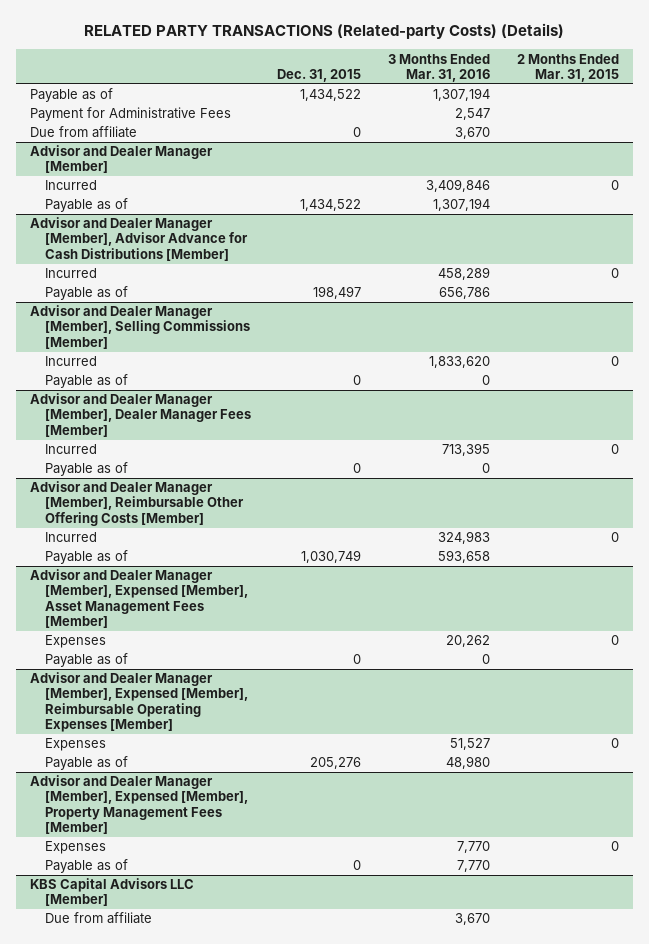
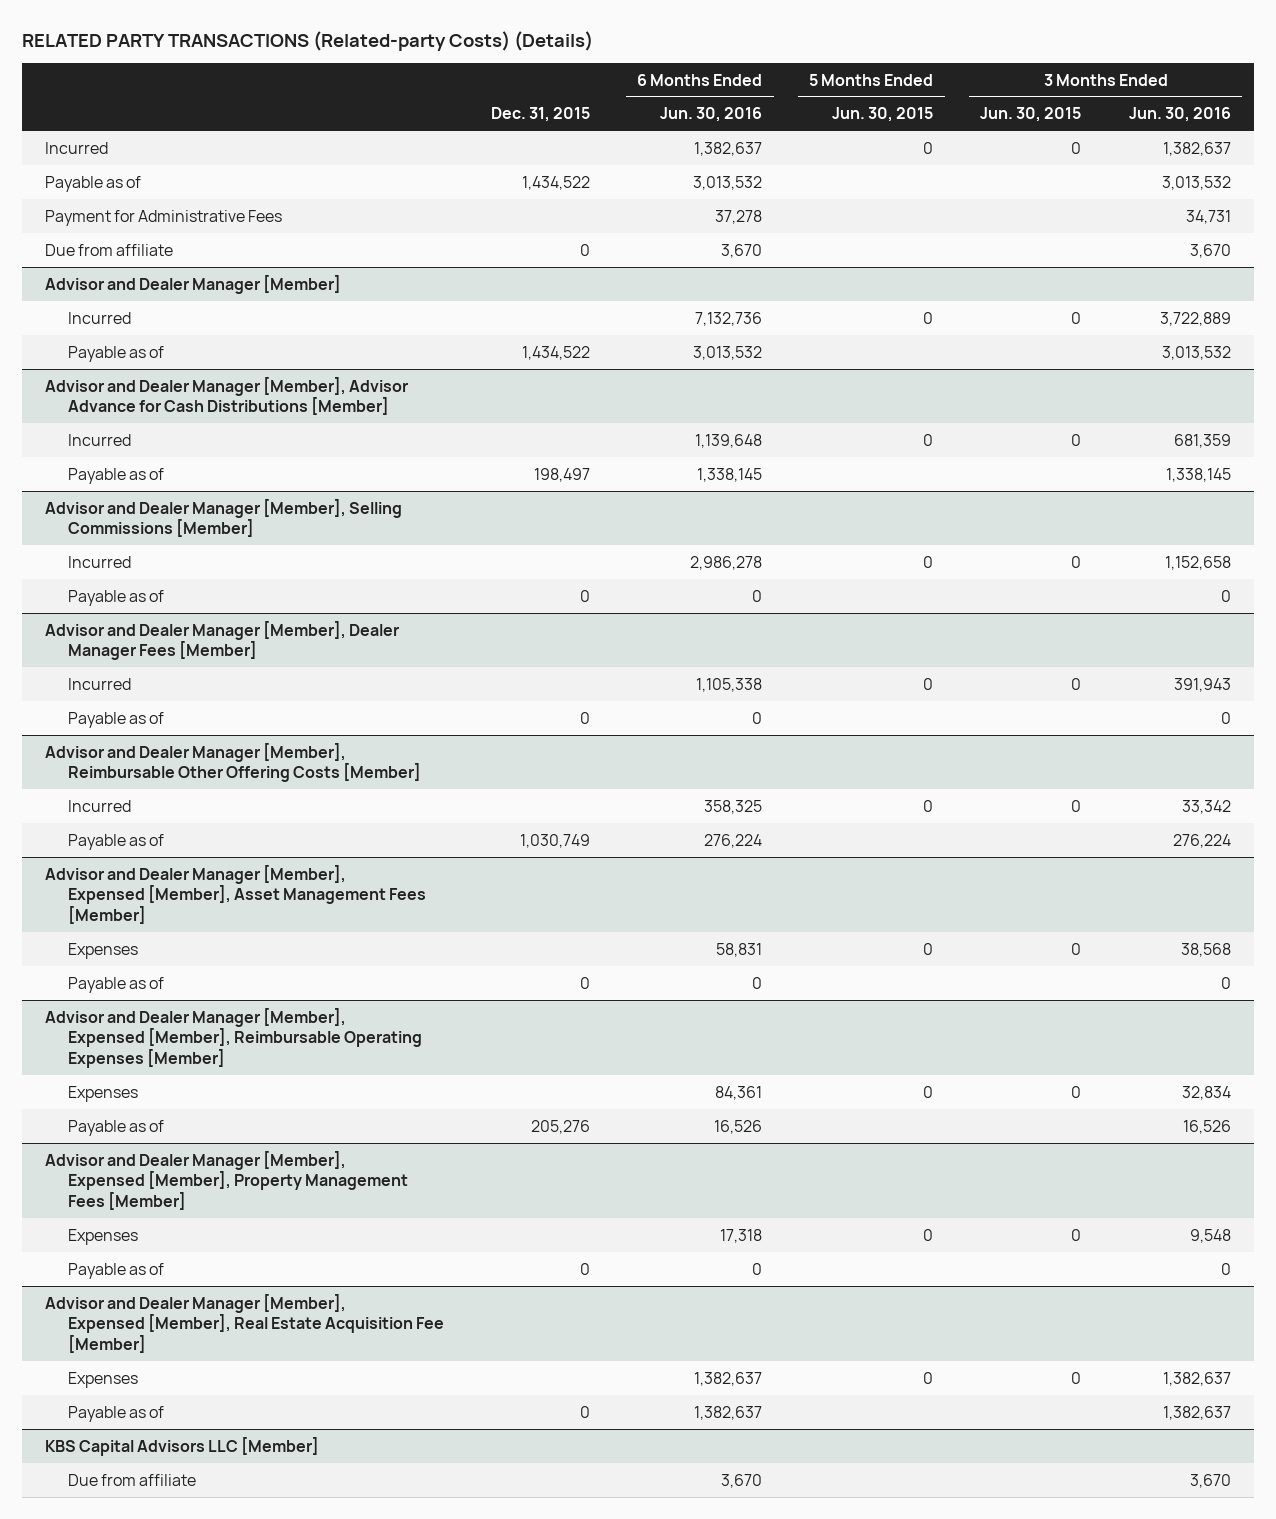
- | Dec. 31, 2015 | 3 Months Ended Mar. 31, 2016 | 2 Months Ended Mar. 31, 2015
+ | Dec. 31, 2015 | 6 Months Ended Jun. 30, 2016 | 5 Months Ended Jun. 30, 2015 | 3 Months Ended Jun. 30, 2015 | 3 Months Ended Jun. 30, 2016
+ Incurred | | 1,382,637 | 0 | 0 | 1,382,637
+ Advisor and Dealer Manager [Member], Expensed [Member], Real Estate Acquisition Fee [Member]
+ Expenses | | 1,382,637 | 0 | 0 | 1,382,637
+ Payable as of | 0 | 1,382,637 | | | 1,382,637

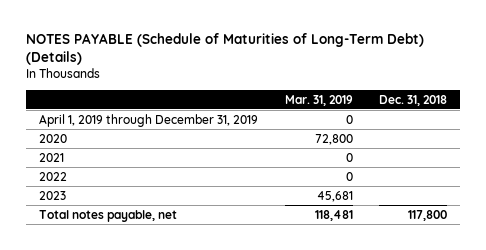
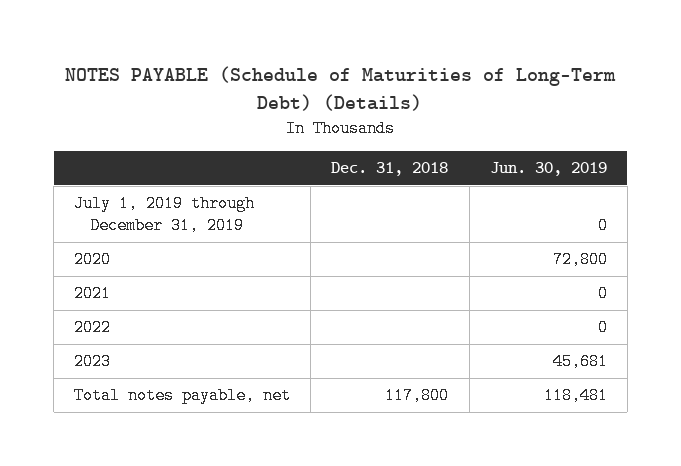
- | Mar. 31, 2019 | Dec. 31, 2018
+ | Dec. 31, 2018 | Jun. 30, 2019
- April 1, 2019 through December 31, 2019 | 0 |
+ July 1, 2019 through December 31, 2019 | | 0

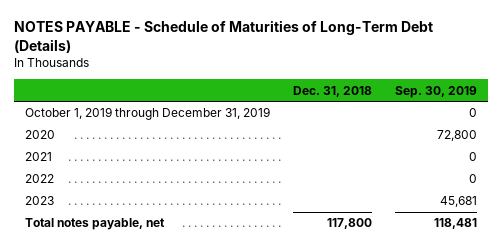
- NOTES PAYABLE (Schedule of Maturities of Long-Term Debt) (Details)
+ NOTES PAYABLE - Schedule of Maturities of Long-Term Debt (Details)
- | Dec. 31, 2018 | Jun. 30, 2019
+ | Dec. 31, 2018 | Sep. 30, 2019
- July 1, 2019 through December 31, 2019 | | 0
+ October 1, 2019 through December 31, 2019 | | 0

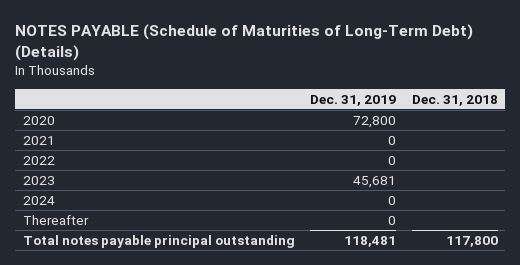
- NOTES PAYABLE - Schedule of Maturities of Long-Term Debt (Details)
+ NOTES PAYABLE (Schedule of Maturities of Long-Term Debt) (Details)
- | Dec. 31, 2018 | Sep. 30, 2019
+ | Dec. 31, 2019 | Dec. 31, 2018
- October 1, 2019 through December 31, 2019 | | 0
- Total notes payable, net | 117,800 | 118,481
+ 2024 | 0 |
+ Thereafter | 0 |
+ Total notes payable principal outstanding | 118,481 | 117,800

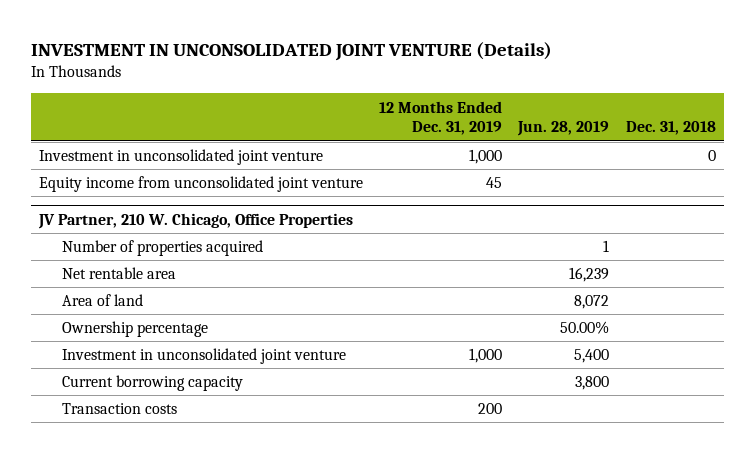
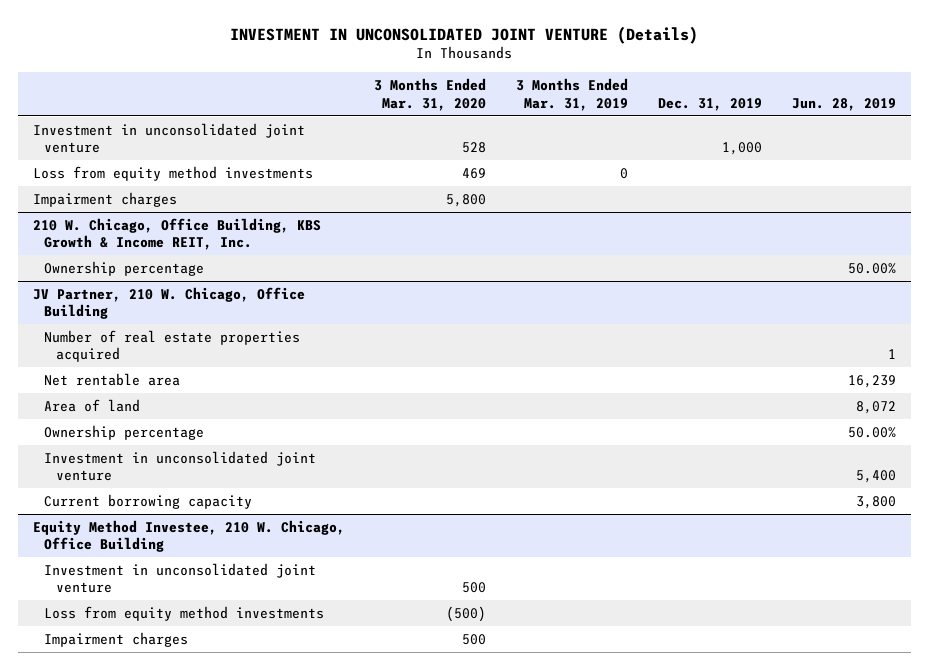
- | 12 Months Ended Dec. 31, 2019 | Jun. 28, 2019 | Dec. 31, 2018
+ | 3 Months Ended Mar. 31, 2020 | 3 Months Ended Mar. 31, 2019 | Dec. 31, 2019 | Jun. 28, 2019
- Equity income from unconsolidated joint venture | 45 | |
- JV Partner, 210 W. Chicago, Office Properties
- Number of properties acquired | | 1 |
+ Loss from equity method investments | 469 | 0 | |
+ Impairment charges | 5,800 | | |
+ 210 W. Chicago, Office Building, KBS Growth & Income REIT, Inc.
+ Ownership percentage | | | | 50.00%
+ JV Partner, 210 W. Chicago, Office Building
+ Number of real estate properties acquired | | | | 1
- Transaction costs | 200 | |
+ Equity Method Investee, 210 W. Chicago, Office Building
+ Investment in unconsolidated joint venture | 500 | | |
+ Loss from equity method investments | (500) | | |
+ Impairment charges | 500 | | |

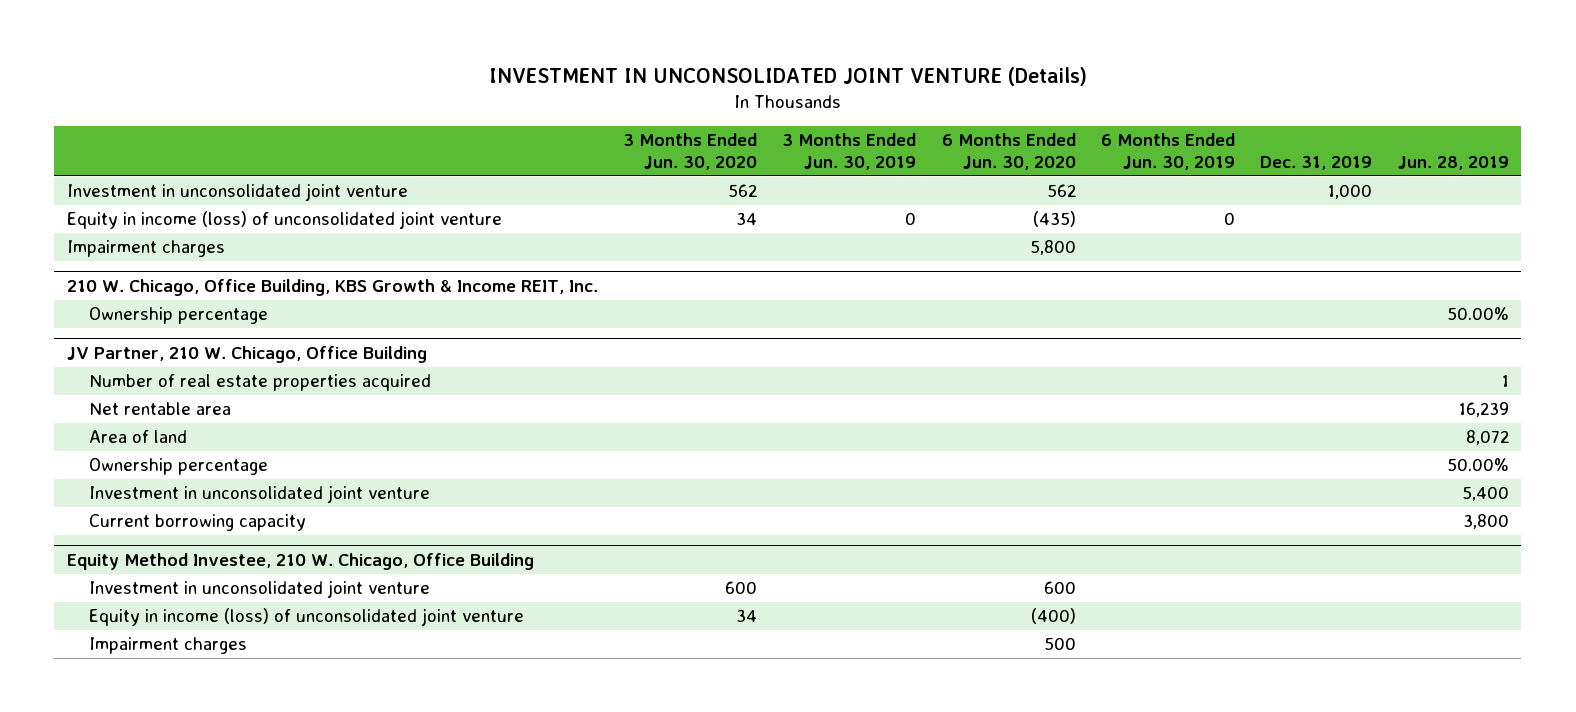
- | 3 Months Ended Mar. 31, 2020 | 3 Months Ended Mar. 31, 2019 | Dec. 31, 2019 | Jun. 28, 2019
+ | 3 Months Ended Jun. 30, 2020 | 3 Months Ended Jun. 30, 2019 | 6 Months Ended Jun. 30, 2020 | 6 Months Ended Jun. 30, 2019 | Dec. 31, 2019 | Jun. 28, 2019
- Loss from equity method investments | 469 | 0 | |
+ Equity in income (loss) of unconsolidated joint venture | 34 | 0 | (435) | 0 | |
@ Equity Method Investee, 210 W. Chicago, Office Building
- Loss from equity method investments | (500) | | |
+ Equity in income (loss) of unconsolidated joint venture | 34 | | (400) | | |

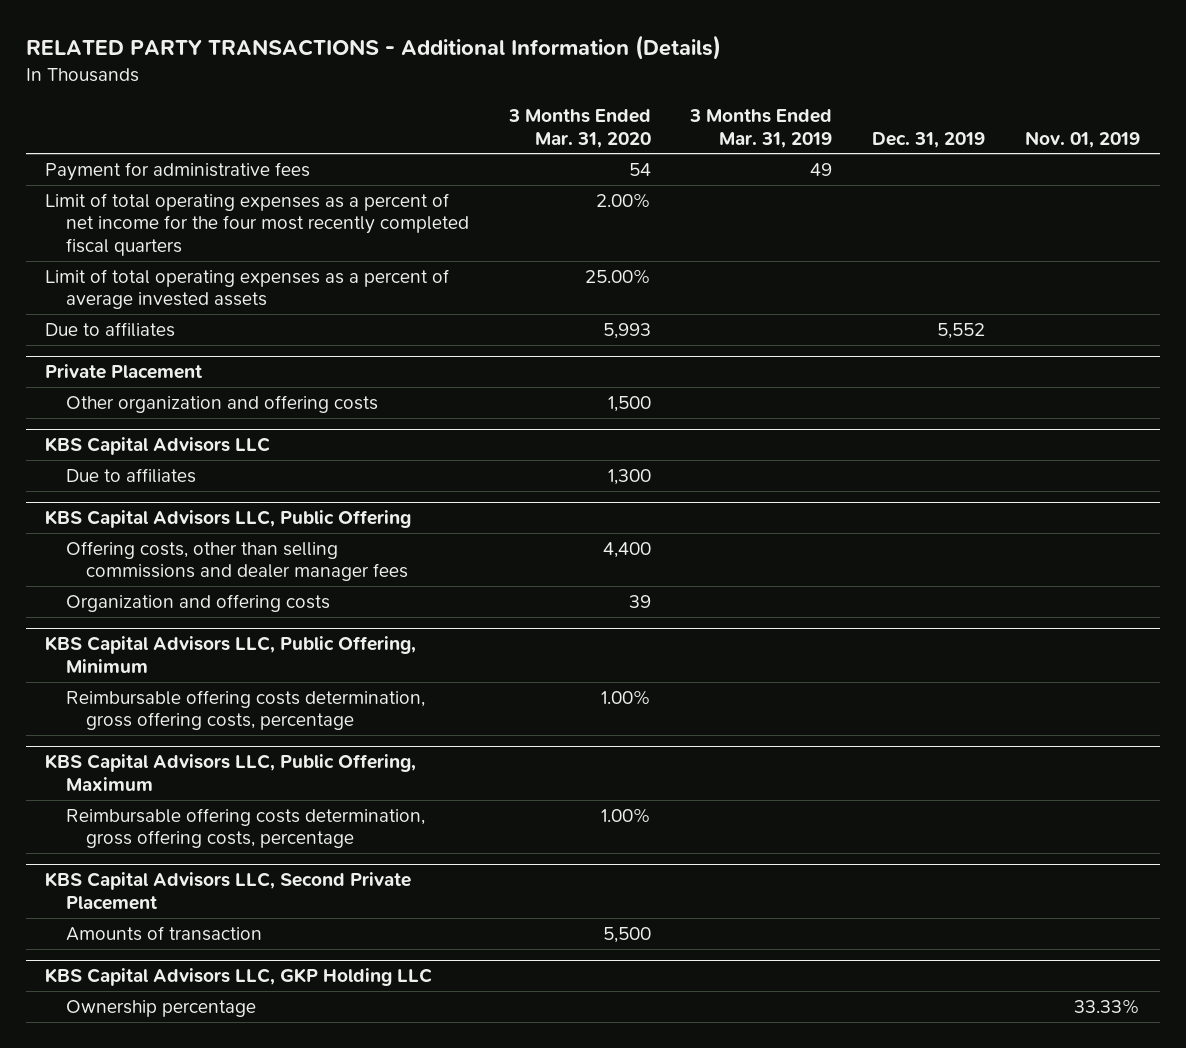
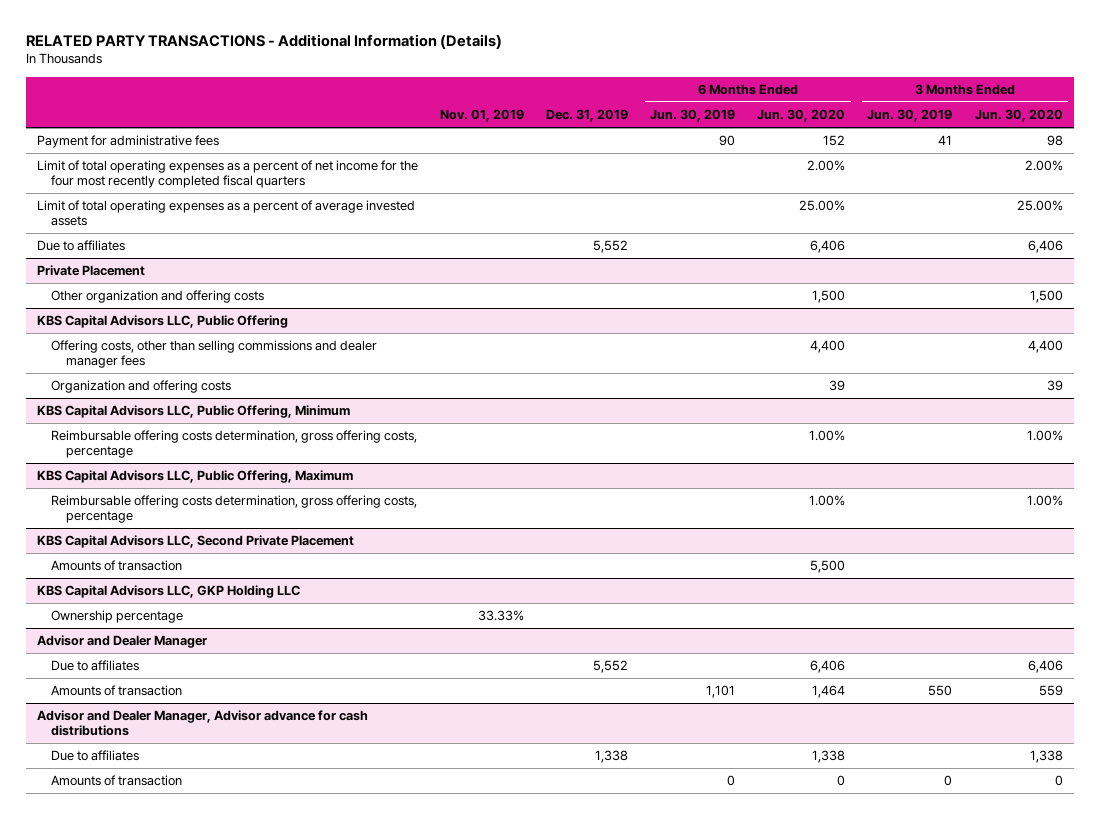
- | 3 Months Ended Mar. 31, 2020 | 3 Months Ended Mar. 31, 2019 | Dec. 31, 2019 | Nov. 01, 2019
+ | Nov. 01, 2019 | Dec. 31, 2019 | 6 Months Ended Jun. 30, 2019 | 6 Months Ended Jun. 30, 2020 | 3 Months Ended Jun. 30, 2019 | 3 Months Ended Jun. 30, 2020
- KBS Capital Advisors LLC
- Due to affiliates | 1,300 | | |
+ Advisor and Dealer Manager
+ Due to affiliates | | 5,552 | | 6,406 | | 6,406
+ Amounts of transaction | | | 1,101 | 1,464 | 550 | 559
+ Advisor and Dealer Manager, Advisor advance for cash distributions
+ Due to affiliates | | 1,338 | | 1,338 | | 1,338
+ Amounts of transaction | | | 0 | 0 | 0 | 0

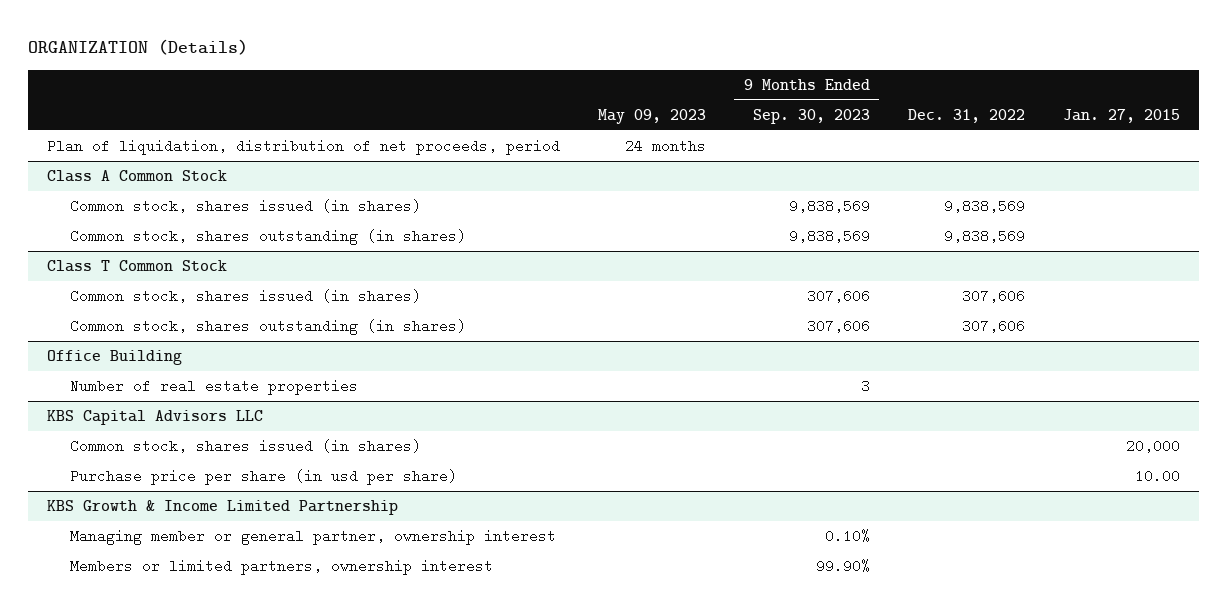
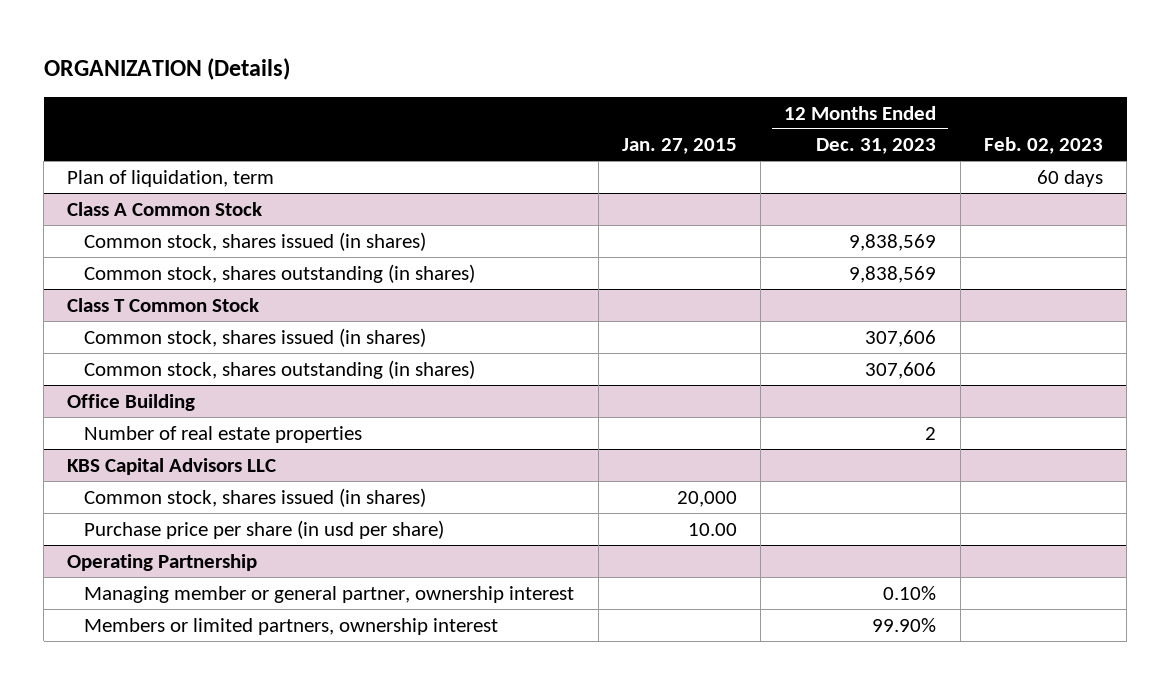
- | May 09, 2023 | 9 Months Ended Sep. 30, 2023 | Dec. 31, 2022 | Jan. 27, 2015
+ | Jan. 27, 2015 | 12 Months Ended Dec. 31, 2023 | Feb. 02, 2023
- Plan of liquidation, distribution of net proceeds, period | 24 months | | |
+ Plan of liquidation, term | | | 60 days
- KBS Growth & Income Limited Partnership
+ Operating Partnership

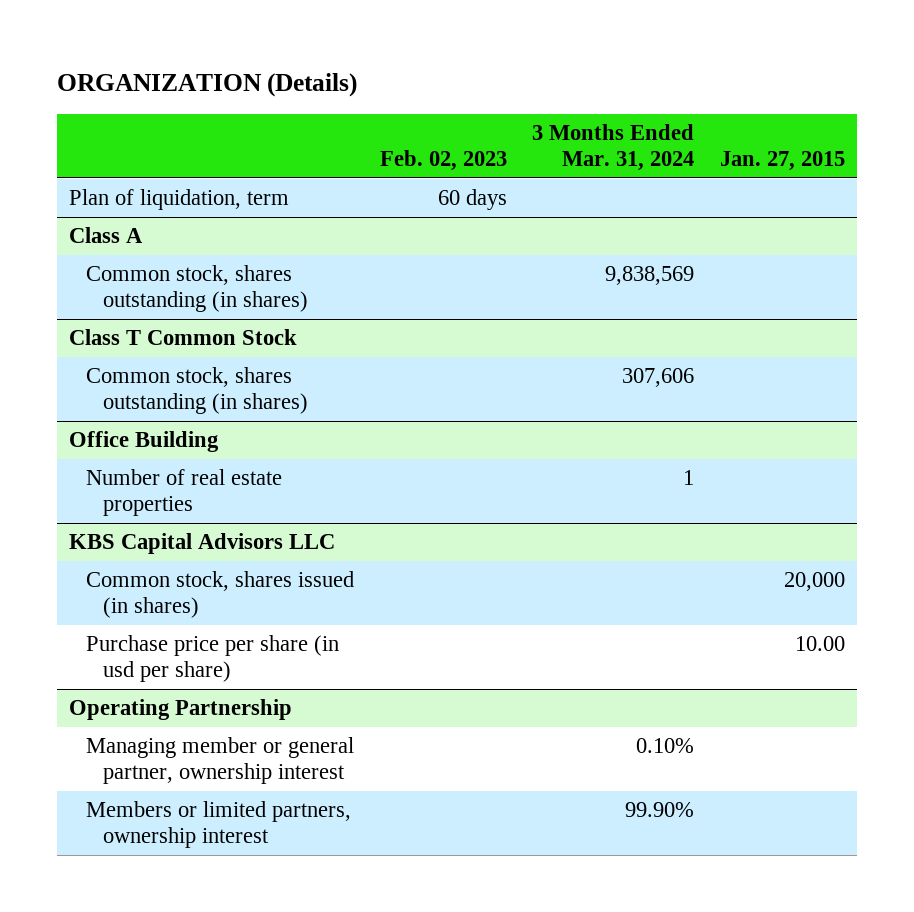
- | Jan. 27, 2015 | 12 Months Ended Dec. 31, 2023 | Feb. 02, 2023
+ | Feb. 02, 2023 | 3 Months Ended Mar. 31, 2024 | Jan. 27, 2015
- Class A Common Stock
- Common stock, shares issued (in shares) | | 9,838,569 |
+ Class A
@ Class T Common Stock
- Common stock, shares issued (in shares) | | 307,606 |

